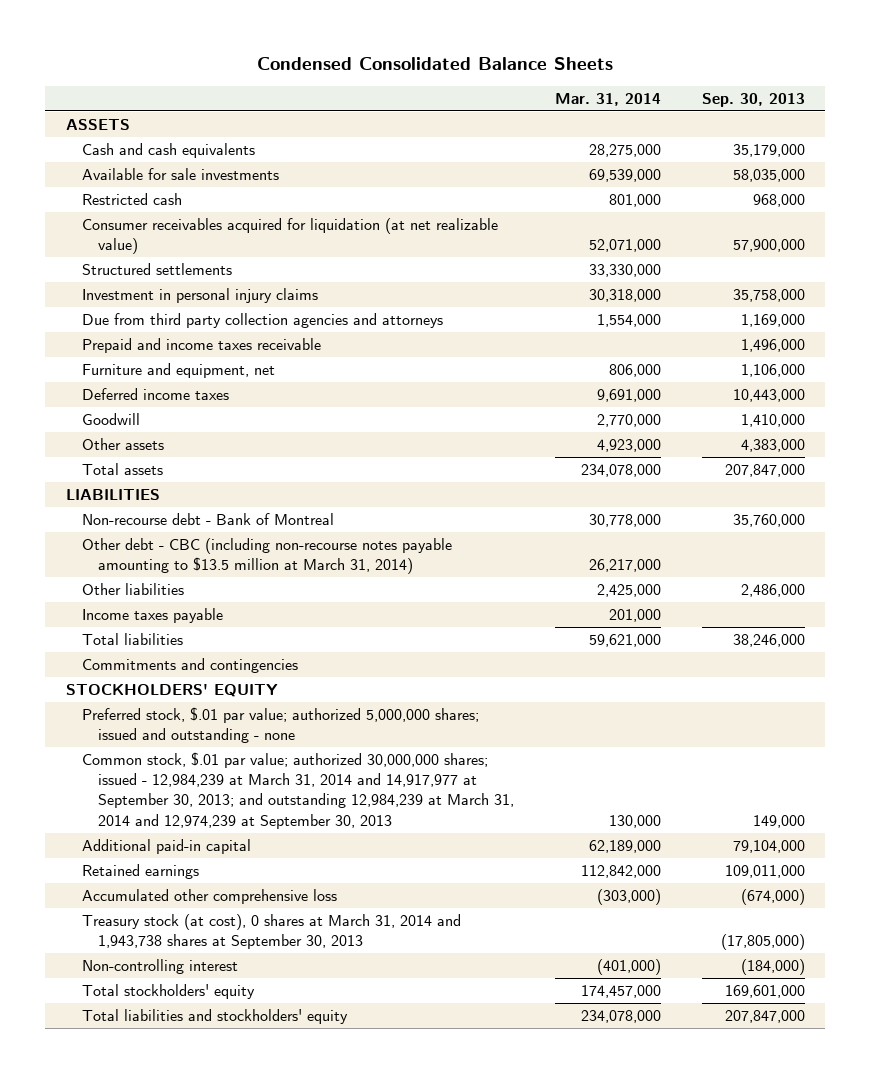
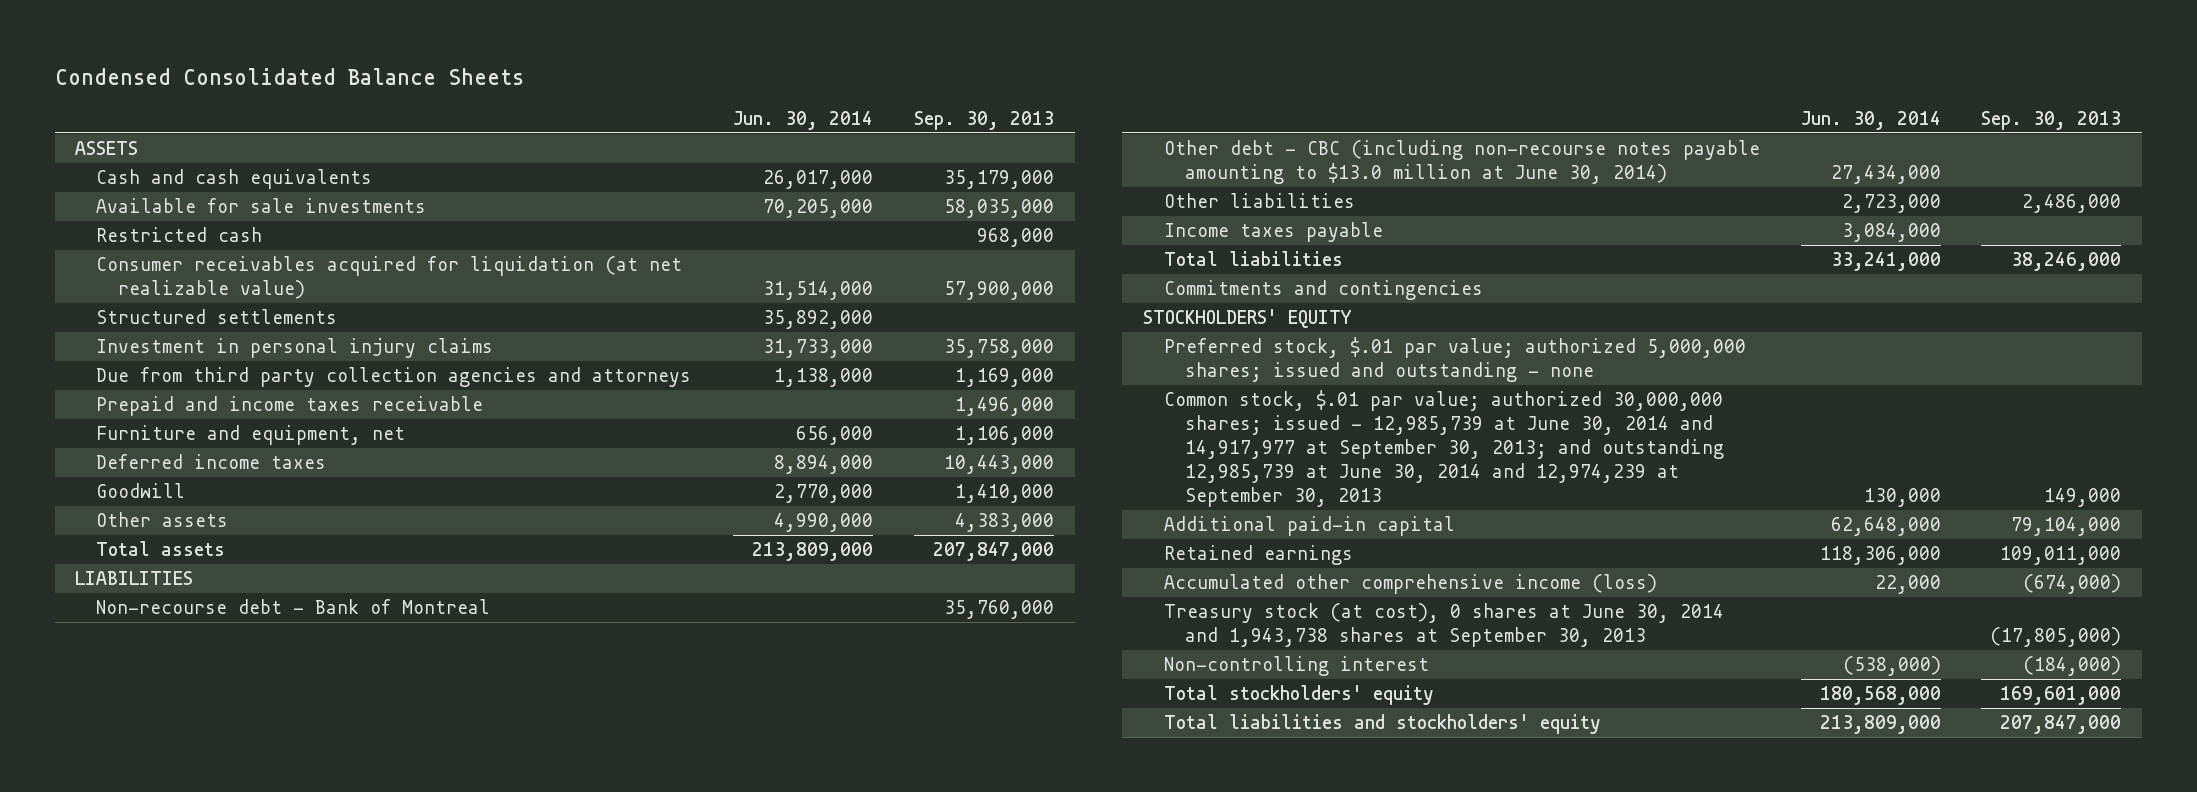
- | Mar. 31, 2014 | Sep. 30, 2013
+ | Jun. 30, 2014 | Sep. 30, 2013
- Other debt - CBC (including non-recourse notes payable amounting to $13.5 million at March 31, 2014) | 26,217,000 |
+ Other debt - CBC (including non-recourse notes payable amounting to $13.0 million at June 30, 2014) | 27,434,000 |
- Common stock, $.01 par value; authorized 30,000,000 shares; issued - 12,984,239 at March 31, 2014 and 14,917,977 at September 30, 2013; and outstanding 12,984,239 at March 31, 2014 and 12,974,239 at September 30, 2013 | 130,000 | 149,000
+ Common stock, $.01 par value; authorized 30,000,000 shares; issued - 12,985,739 at June 30, 2014 and 14,917,977 at September 30, 2013; and outstanding 12,985,739 at June 30, 2014 and 12,974,239 at September 30, 2013 | 130,000 | 149,000
- Accumulated other comprehensive loss | (303,000) | (674,000)
- Treasury stock (at cost), 0 shares at March 31, 2014 and 1,943,738 shares at September 30, 2013 | | (17,805,000)
+ Accumulated other comprehensive income (loss) | 22,000 | (674,000)
+ Treasury stock (at cost), 0 shares at June 30, 2014 and 1,943,738 shares at September 30, 2013 | | (17,805,000)

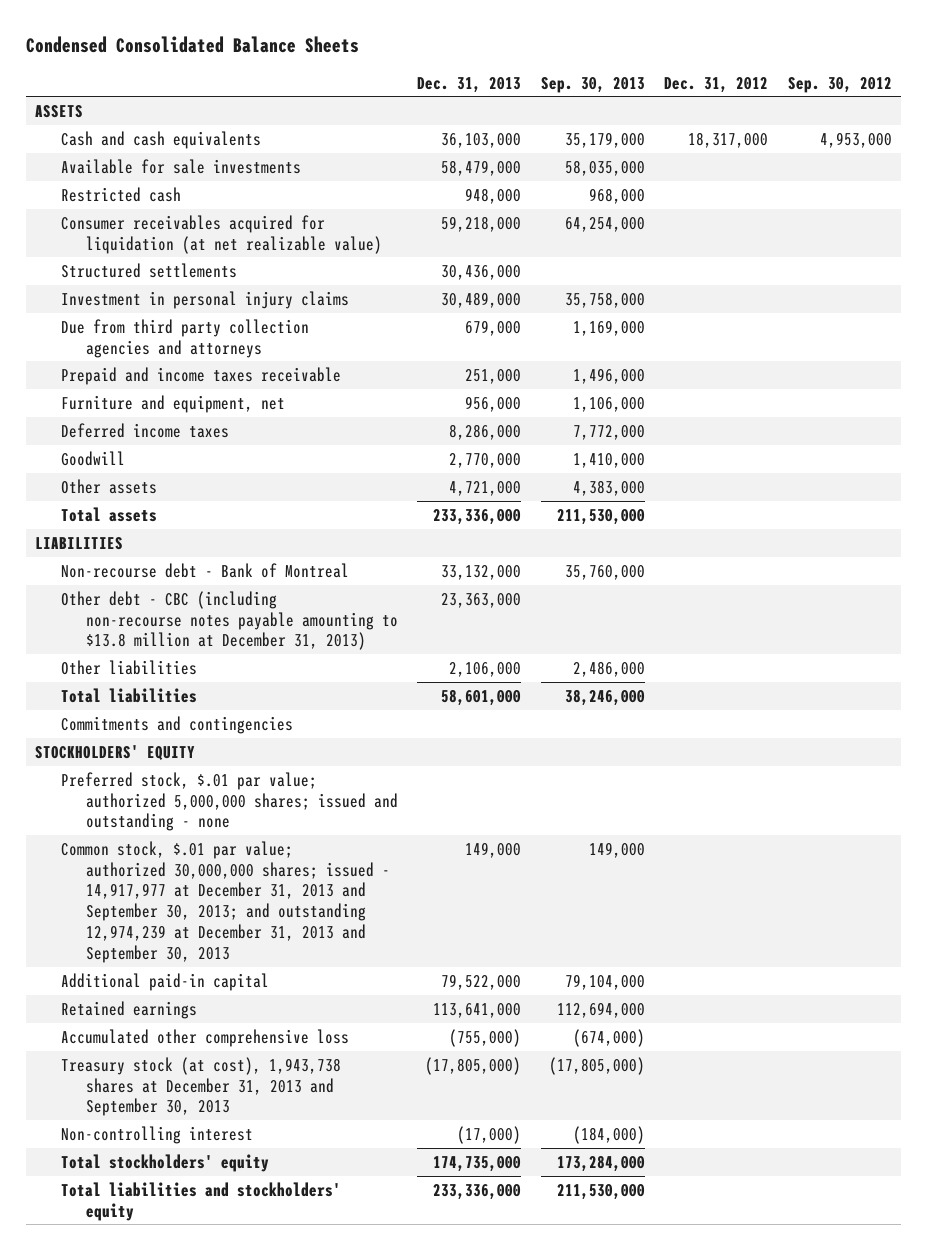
- | Jun. 30, 2014 | Sep. 30, 2013
+ | Dec. 31, 2013 | Sep. 30, 2013 | Dec. 31, 2012 | Sep. 30, 2012
- Consumer receivables acquired for liquidation (at net realizable value) | 31,514,000 | 57,900,000
+ Consumer receivables acquired for liquidation (at net realizable value) | 59,218,000 | 64,254,000 | |
- Deferred income taxes | 8,894,000 | 10,443,000
+ Deferred income taxes | 8,286,000 | 7,772,000 | |
- Total assets | 213,809,000 | 207,847,000
+ Total assets | 233,336,000 | 211,530,000 | |
- Other debt - CBC (including non-recourse notes payable amounting to $13.0 million at June 30, 2014) | 27,434,000 |
+ Other debt - CBC (including non-recourse notes payable amounting to $13.8 million at December 31, 2013) | 23,363,000 | | |
- Income taxes payable | 3,084,000 |
- Common stock, $.01 par value; authorized 30,000,000 shares; issued - 12,985,739 at June 30, 2014 and 14,917,977 at September 30, 2013; and outstanding 12,985,739 at June 30, 2014 and 12,974,239 at September 30, 2013 | 130,000 | 149,000
+ Common stock, $.01 par value; authorized 30,000,000 shares; issued - 14,917,977 at December 31, 2013 and September 30, 2013; and outstanding 12,974,239 at December 31, 2013 and September 30, 2013 | 149,000 | 149,000 | |
- Retained earnings | 118,306,000 | 109,011,000
- Accumulated other comprehensive income (loss) | 22,000 | (674,000)
- Treasury stock (at cost), 0 shares at June 30, 2014 and 1,943,738 shares at September 30, 2013 | | (17,805,000)
+ Retained earnings | 113,641,000 | 112,694,000 | |
+ Accumulated other comprehensive loss | (755,000) | (674,000) | |
+ Treasury stock (at cost), 1,943,738 shares at December 31, 2013 and September 30, 2013 | (17,805,000) | (17,805,000) | |
- Total stockholders' equity | 180,568,000 | 169,601,000
- Total liabilities and stockholders' equity | 213,809,000 | 207,847,000
+ Total stockholders' equity | 174,735,000 | 173,284,000 | |
+ Total liabilities and stockholders' equity | 233,336,000 | 211,530,000 | |

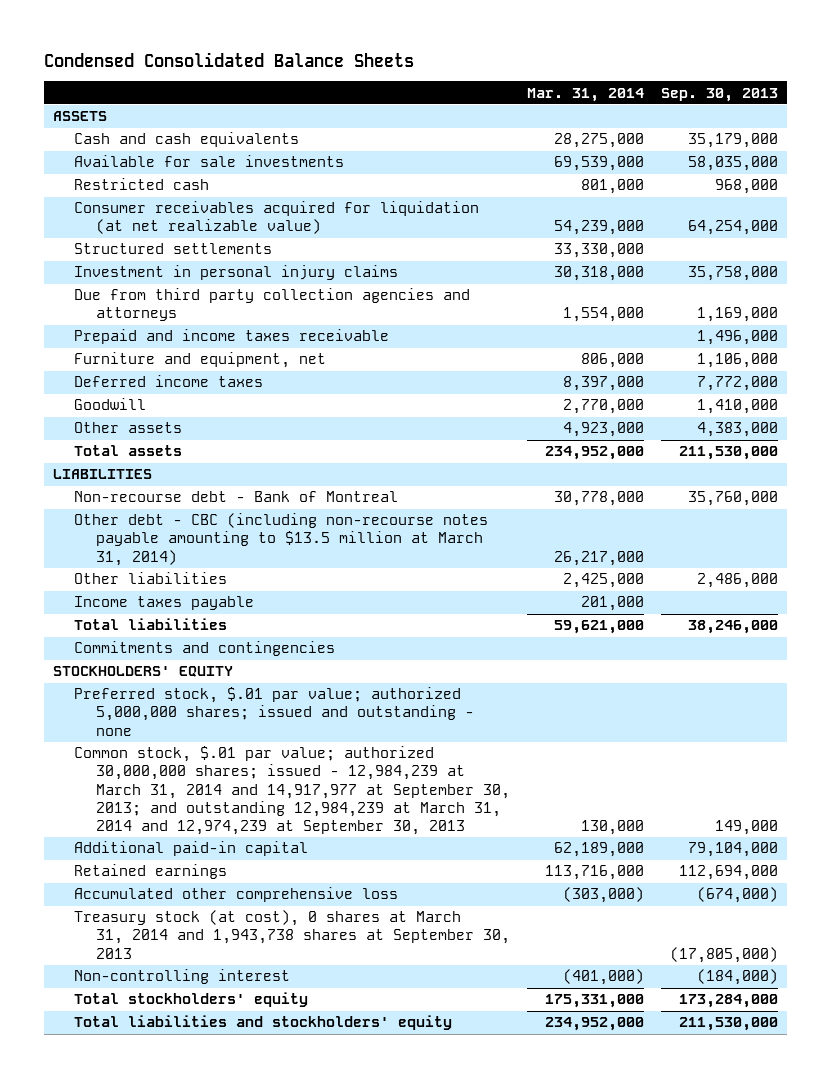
- | Dec. 31, 2013 | Sep. 30, 2013 | Dec. 31, 2012 | Sep. 30, 2012
+ | Mar. 31, 2014 | Sep. 30, 2013
- Other debt - CBC (including non-recourse notes payable amounting to $13.8 million at December 31, 2013) | 23,363,000 | | |
+ Other debt - CBC (including non-recourse notes payable amounting to $13.5 million at March 31, 2014) | 26,217,000 |
+ Income taxes payable | 201,000 |
- Common stock, $.01 par value; authorized 30,000,000 shares; issued - 14,917,977 at December 31, 2013 and September 30, 2013; and outstanding 12,974,239 at December 31, 2013 and September 30, 2013 | 149,000 | 149,000 | |
+ Common stock, $.01 par value; authorized 30,000,000 shares; issued - 12,984,239 at March 31, 2014 and 14,917,977 at September 30, 2013; and outstanding 12,984,239 at March 31, 2014 and 12,974,239 at September 30, 2013 | 130,000 | 149,000
- Treasury stock (at cost), 1,943,738 shares at December 31, 2013 and September 30, 2013 | (17,805,000) | (17,805,000) | |
+ Treasury stock (at cost), 0 shares at March 31, 2014 and 1,943,738 shares at September 30, 2013 | | (17,805,000)

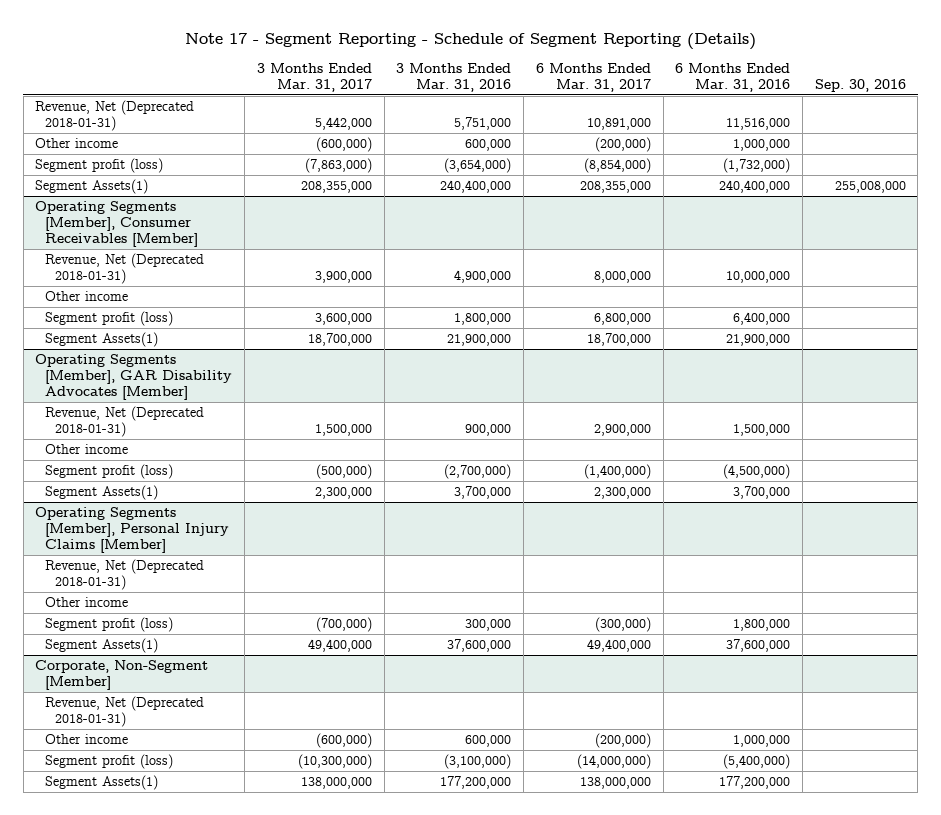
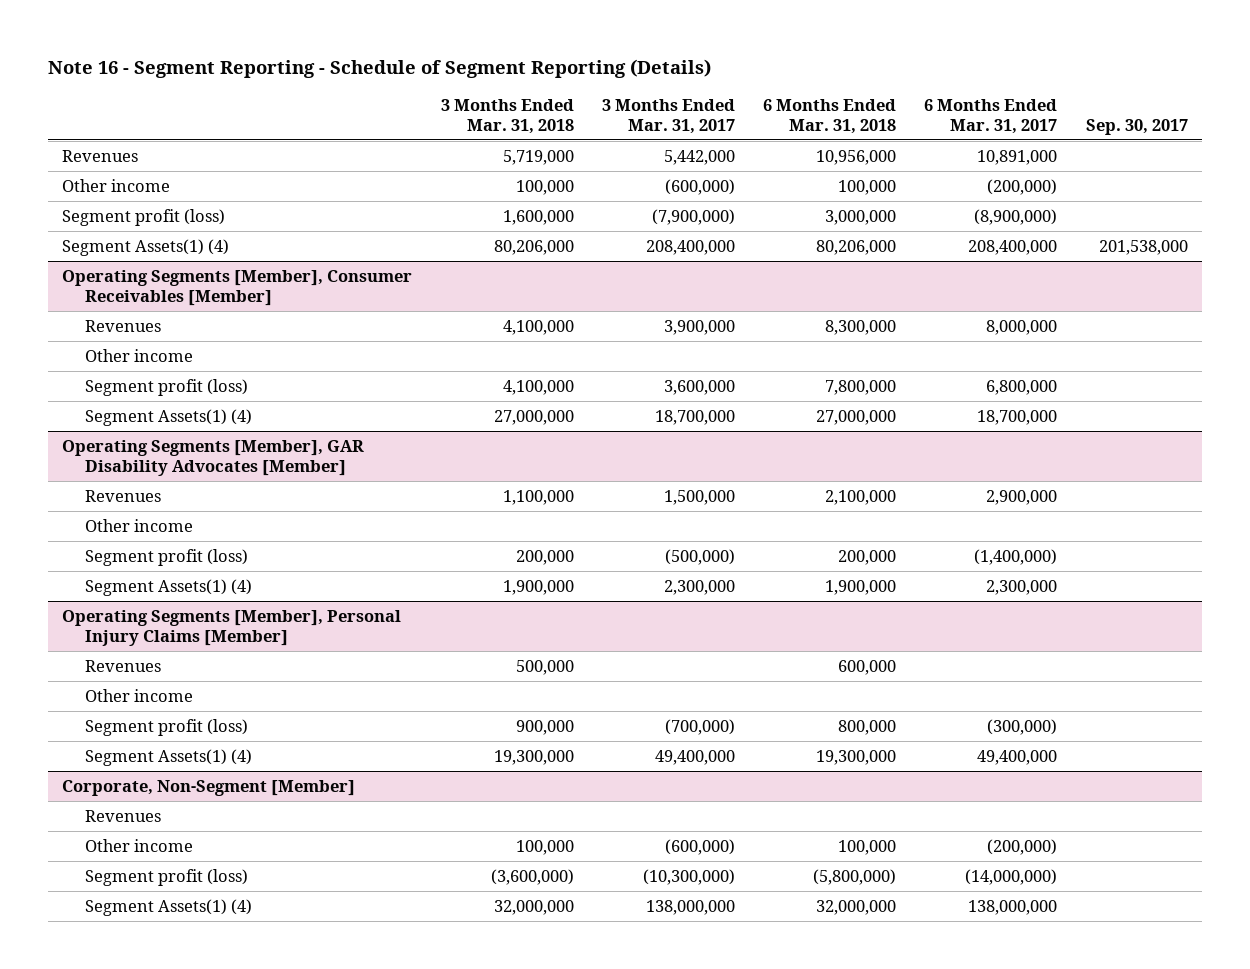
- Note 17 - Segment Reporting - Schedule of Segment Reporting (Details)
+ Note 16 - Segment Reporting - Schedule of Segment Reporting (Details)
- | 3 Months Ended Mar. 31, 2017 | 3 Months Ended Mar. 31, 2016 | 6 Months Ended Mar. 31, 2017 | 6 Months Ended Mar. 31, 2016 | Sep. 30, 2016
+ | 3 Months Ended Mar. 31, 2018 | 3 Months Ended Mar. 31, 2017 | 6 Months Ended Mar. 31, 2018 | 6 Months Ended Mar. 31, 2017 | Sep. 30, 2017
- Revenue, Net (Deprecated 2018-01-31) | 5,442,000 | 5,751,000 | 10,891,000 | 11,516,000 |
+ Revenues | 5,719,000 | 5,442,000 | 10,956,000 | 10,891,000 |
- Segment profit (loss) | (7,863,000) | (3,654,000) | (8,854,000) | (1,732,000) |
- Segment Assets(1) | 208,355,000 | 240,400,000 | 208,355,000 | 240,400,000 | 255,008,000
+ Segment profit (loss) | 1,600,000 | (7,900,000) | 3,000,000 | (8,900,000) |
+ Segment Assets(1) (4) | 80,206,000 | 208,400,000 | 80,206,000 | 208,400,000 | 201,538,000
@ Operating Segments [Member], Consumer Receivables [Member]
- Revenue, Net (Deprecated 2018-01-31) | 3,900,000 | 4,900,000 | 8,000,000 | 10,000,000 |
+ Revenues | 4,100,000 | 3,900,000 | 8,300,000 | 8,000,000 |
- Segment Assets(1) | 18,700,000 | 21,900,000 | 18,700,000 | 21,900,000 |
+ Segment Assets(1) (4) | 27,000,000 | 18,700,000 | 27,000,000 | 18,700,000 |
@ Operating Segments [Member], GAR Disability Advocates [Member]
- Revenue, Net (Deprecated 2018-01-31) | 1,500,000 | 900,000 | 2,900,000 | 1,500,000 |
+ Revenues | 1,100,000 | 1,500,000 | 2,100,000 | 2,900,000 |
- Segment Assets(1) | 2,300,000 | 3,700,000 | 2,300,000 | 3,700,000 |
+ Segment Assets(1) (4) | 1,900,000 | 2,300,000 | 1,900,000 | 2,300,000 |
@ Operating Segments [Member], Personal Injury Claims [Member]
- Revenue, Net (Deprecated 2018-01-31)
+ Revenues | 500,000 | | 600,000 | |
- Segment Assets(1) | 49,400,000 | 37,600,000 | 49,400,000 | 37,600,000 |
+ Segment Assets(1) (4) | 19,300,000 | 49,400,000 | 19,300,000 | 49,400,000 |
@ Corporate, Non-Segment [Member]
- Revenue, Net (Deprecated 2018-01-31)
+ Revenues
- Segment Assets(1) | 138,000,000 | 177,200,000 | 138,000,000 | 177,200,000 |
+ Segment Assets(1) (4) | 32,000,000 | 138,000,000 | 32,000,000 | 138,000,000 |

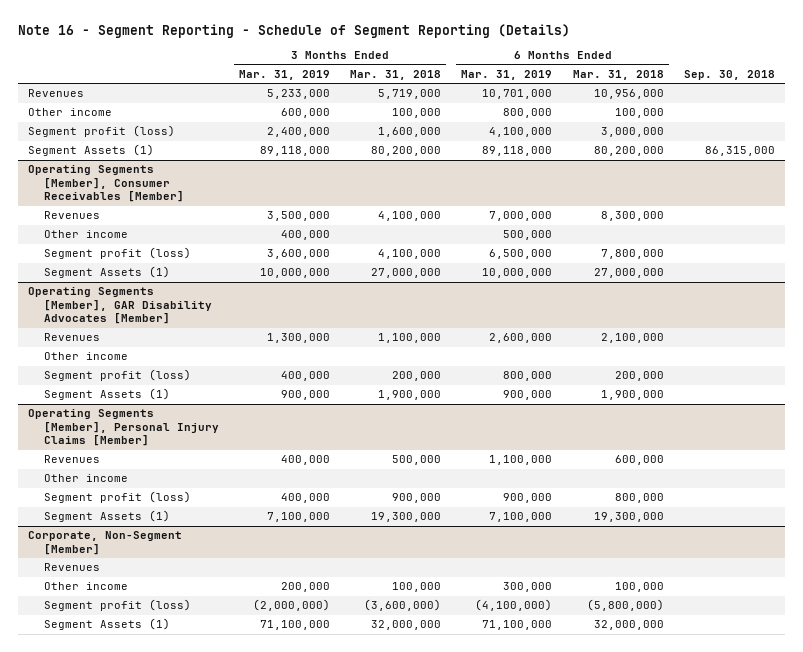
- | 3 Months Ended Mar. 31, 2018 | 3 Months Ended Mar. 31, 2017 | 6 Months Ended Mar. 31, 2018 | 6 Months Ended Mar. 31, 2017 | Sep. 30, 2017
+ | 3 Months Ended Mar. 31, 2019 | 3 Months Ended Mar. 31, 2018 | 6 Months Ended Mar. 31, 2019 | 6 Months Ended Mar. 31, 2018 | Sep. 30, 2018
- Segment Assets(1) (4) | 80,206,000 | 208,400,000 | 80,206,000 | 208,400,000 | 201,538,000
+ Segment Assets (1) | 89,118,000 | 80,200,000 | 89,118,000 | 80,200,000 | 86,315,000
@ Operating Segments [Member], Consumer Receivables [Member]
- Segment Assets(1) (4) | 27,000,000 | 18,700,000 | 27,000,000 | 18,700,000 |
+ Segment Assets (1) | 10,000,000 | 27,000,000 | 10,000,000 | 27,000,000 |
@ Operating Segments [Member], GAR Disability Advocates [Member]
- Segment Assets(1) (4) | 1,900,000 | 2,300,000 | 1,900,000 | 2,300,000 |
+ Segment Assets (1) | 900,000 | 1,900,000 | 900,000 | 1,900,000 |
@ Operating Segments [Member], Personal Injury Claims [Member]
- Segment Assets(1) (4) | 19,300,000 | 49,400,000 | 19,300,000 | 49,400,000 |
+ Segment Assets (1) | 7,100,000 | 19,300,000 | 7,100,000 | 19,300,000 |
@ Corporate, Non-Segment [Member]
- Segment Assets(1) (4) | 32,000,000 | 138,000,000 | 32,000,000 | 138,000,000 |
+ Segment Assets (1) | 71,100,000 | 32,000,000 | 71,100,000 | 32,000,000 |

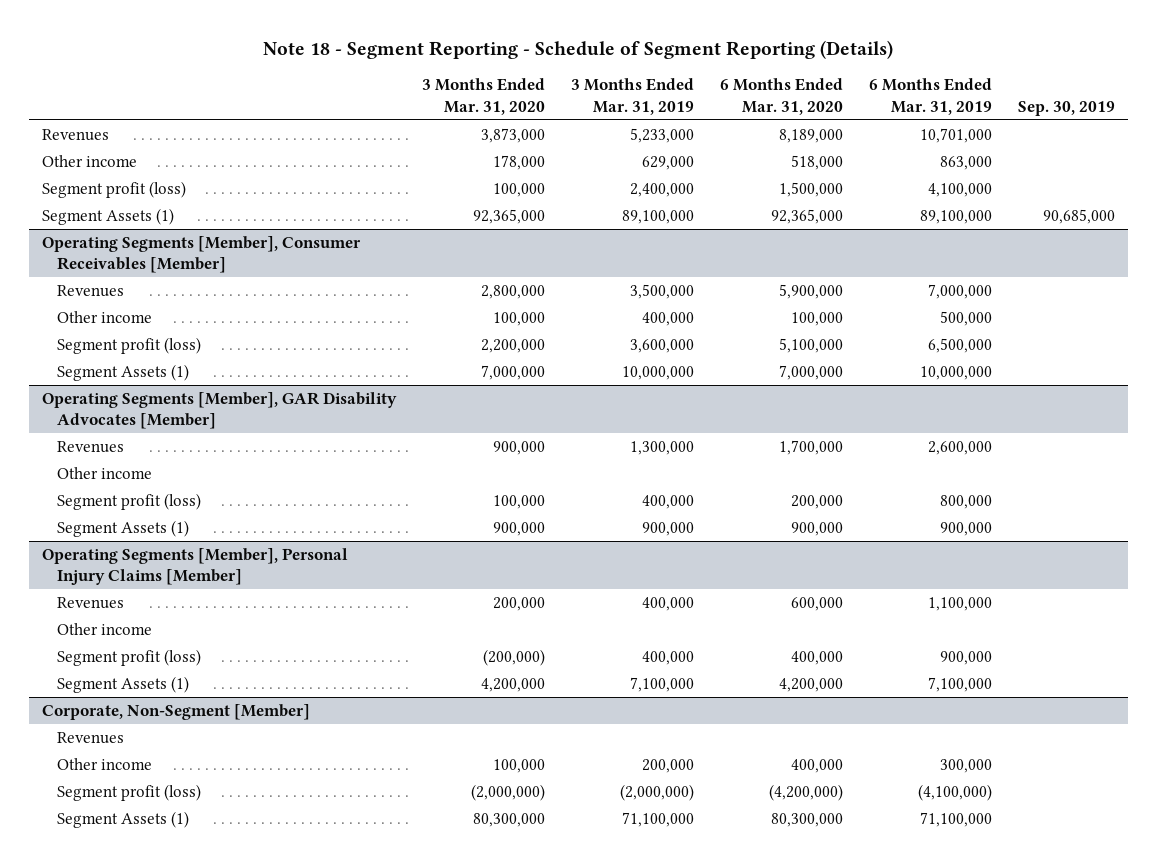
- Note 16 - Segment Reporting - Schedule of Segment Reporting (Details)
+ Note 18 - Segment Reporting - Schedule of Segment Reporting (Details)
- | 3 Months Ended Mar. 31, 2019 | 3 Months Ended Mar. 31, 2018 | 6 Months Ended Mar. 31, 2019 | 6 Months Ended Mar. 31, 2018 | Sep. 30, 2018
+ | 3 Months Ended Mar. 31, 2020 | 3 Months Ended Mar. 31, 2019 | 6 Months Ended Mar. 31, 2020 | 6 Months Ended Mar. 31, 2019 | Sep. 30, 2019
- Other income | 600,000 | 100,000 | 800,000 | 100,000 |
+ Other income | 178,000 | 629,000 | 518,000 | 863,000 |
- Segment Assets (1) | 89,118,000 | 80,200,000 | 89,118,000 | 80,200,000 | 86,315,000
+ Segment Assets (1) | 92,365,000 | 89,100,000 | 92,365,000 | 89,100,000 | 90,685,000

